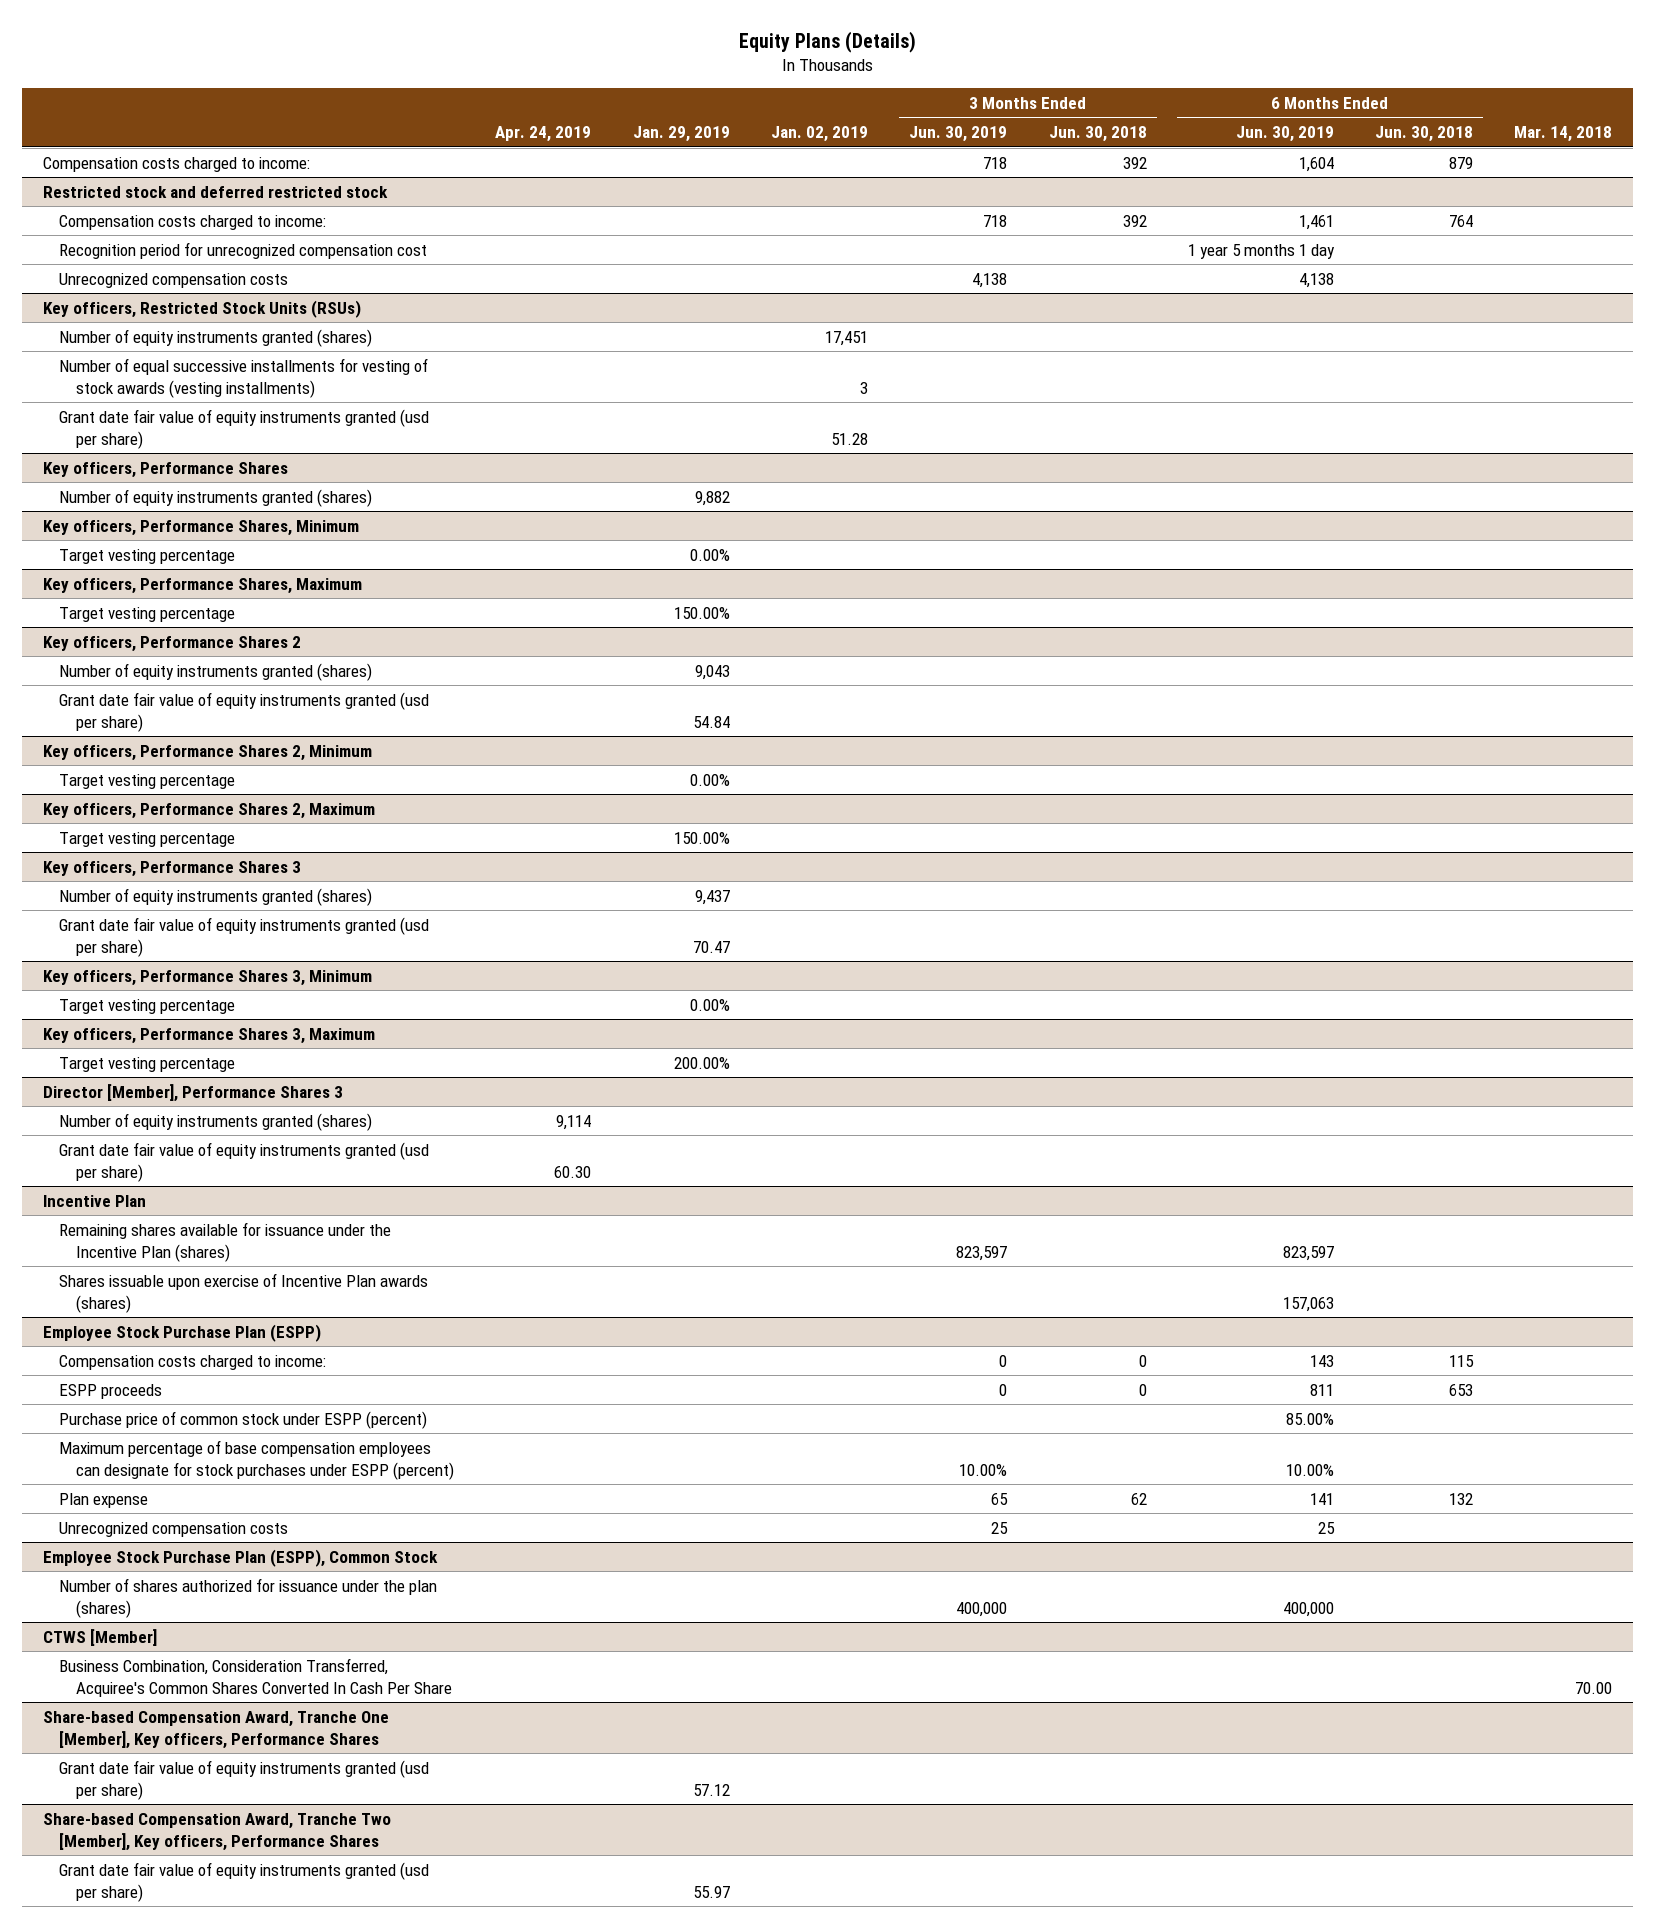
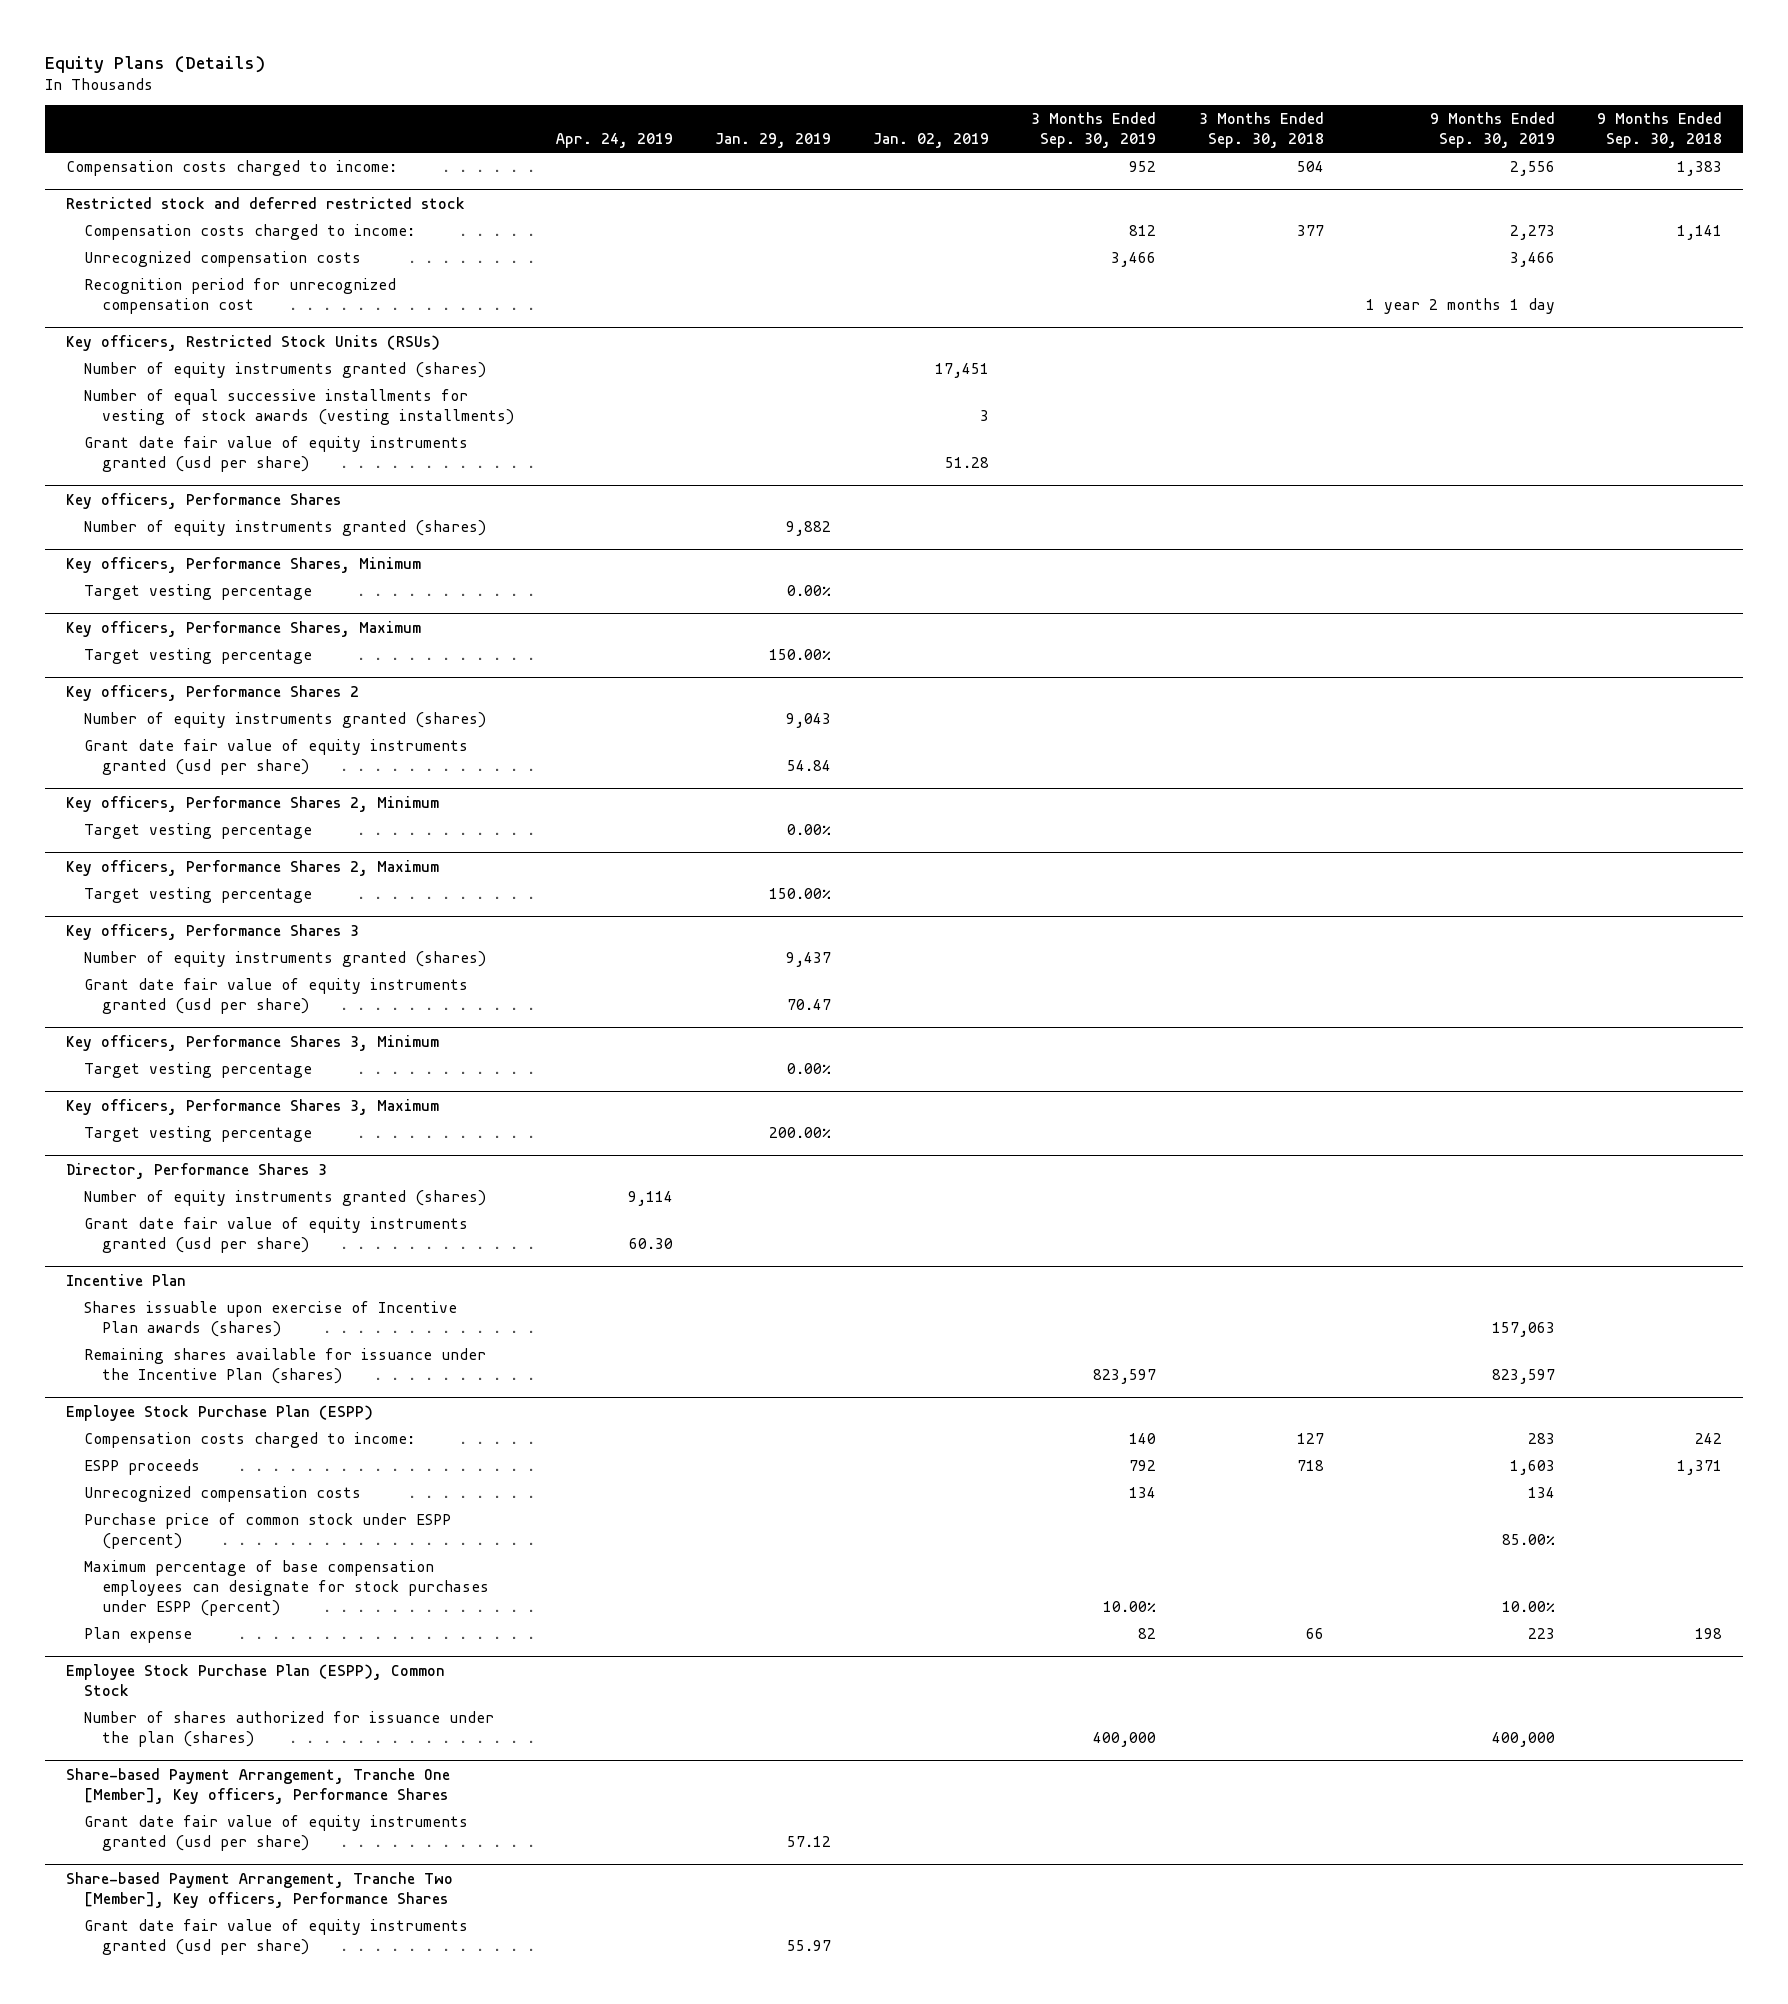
- | Apr. 24, 2019 | Jan. 29, 2019 | Jan. 02, 2019 | 3 Months Ended Jun. 30, 2019 | 3 Months Ended Jun. 30, 2018 | 6 Months Ended Jun. 30, 2019 | 6 Months Ended Jun. 30, 2018 | Mar. 14, 2018
+ | Apr. 24, 2019 | Jan. 29, 2019 | Jan. 02, 2019 | 3 Months Ended Sep. 30, 2019 | 3 Months Ended Sep. 30, 2018 | 9 Months Ended Sep. 30, 2019 | 9 Months Ended Sep. 30, 2018
@ Restricted stock and deferred restricted stock
moved down: Recognition period for unrecognized compensation cost | | | | | | 1 year 2 months 1 day |
- Director [Member], Performance Shares 3
+ Director, Performance Shares 3
@ Incentive Plan
moved down: Remaining shares available for issuance under the Incentive Plan (shares) | | | | 823,597 | | 823,597 |
@ Employee Stock Purchase Plan (ESPP)
moved up: Unrecognized compensation costs | | | | 134 | | 134 |
- CTWS [Member]
- Business Combination, Consideration Transferred, Acquiree's Common Shares Converted In Cash Per Share | | | | | | | | 70.00
- Share-based Compensation Award, Tranche One [Member], Key officers, Performance Shares
+ Share-based Payment Arrangement, Tranche One [Member], Key officers, Performance Shares
- Share-based Compensation Award, Tranche Two [Member], Key officers, Performance Shares
+ Share-based Payment Arrangement, Tranche Two [Member], Key officers, Performance Shares

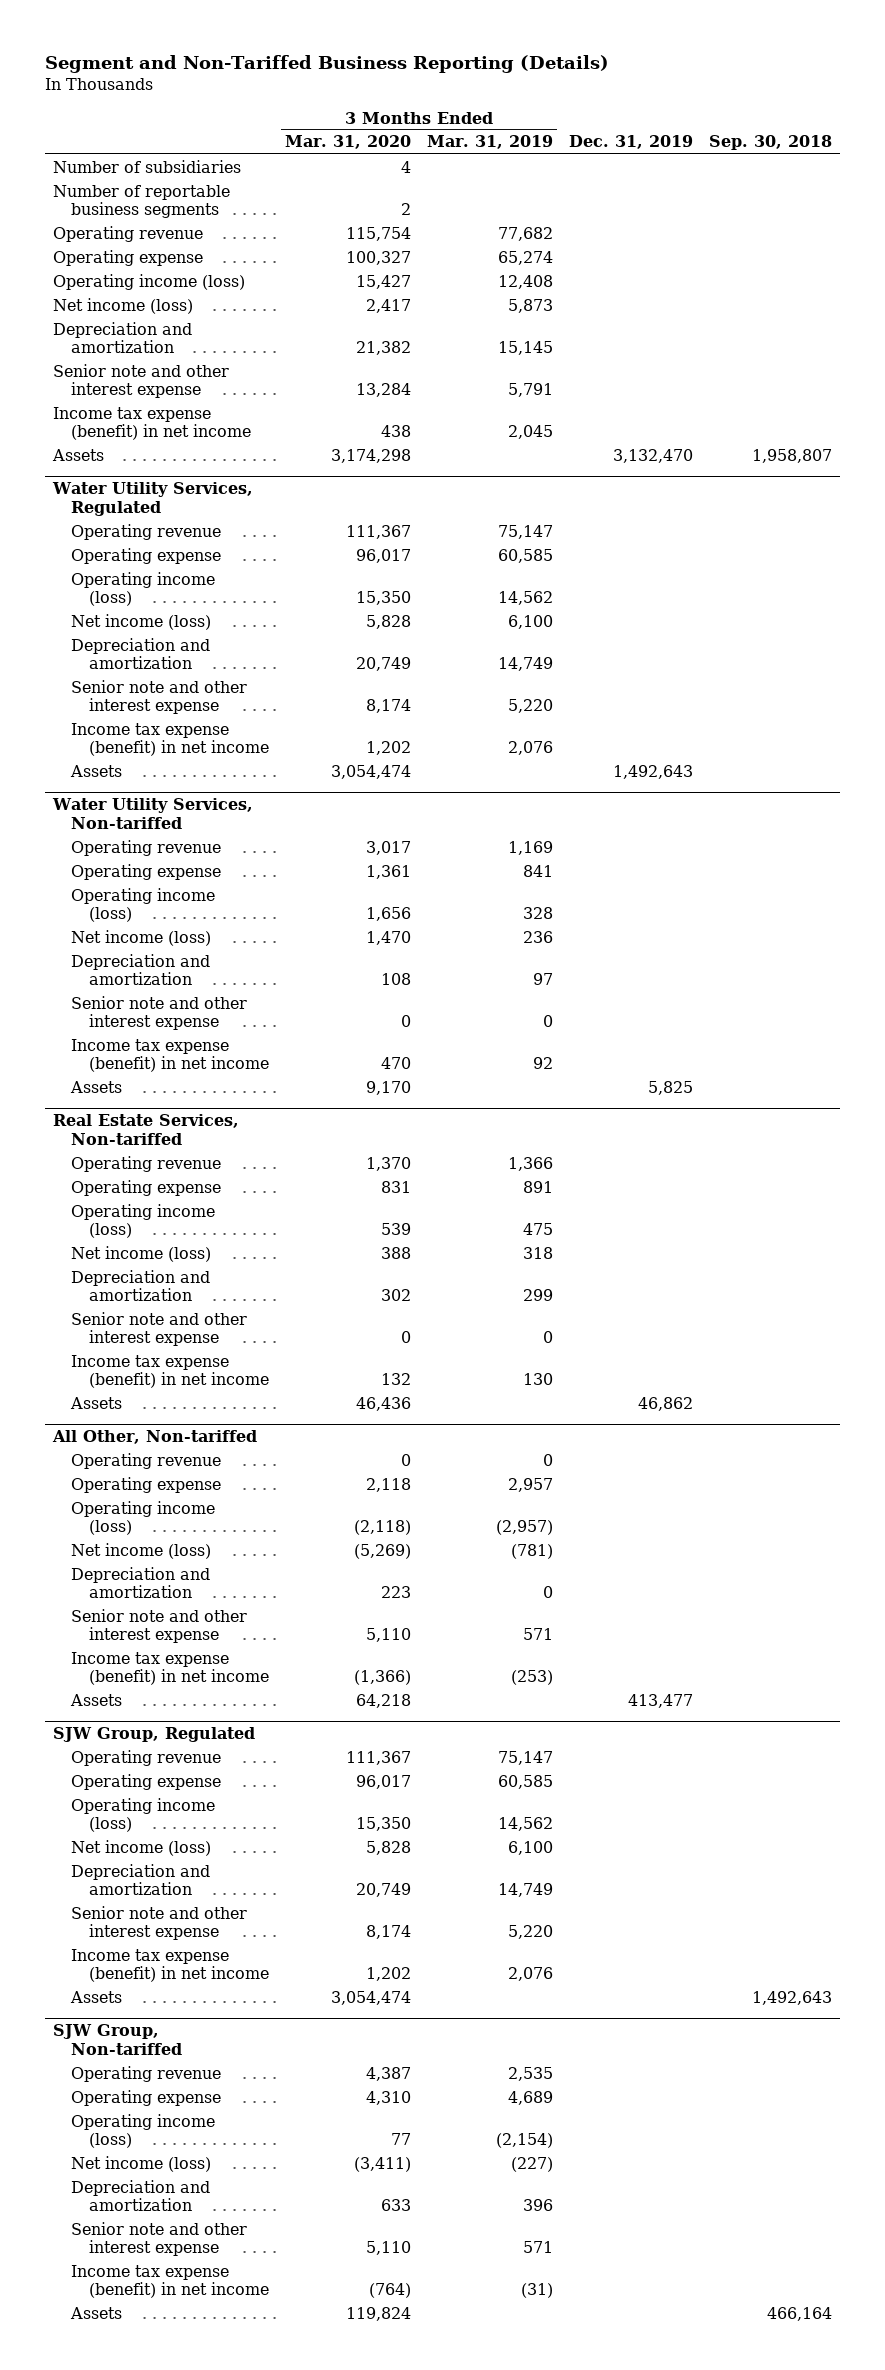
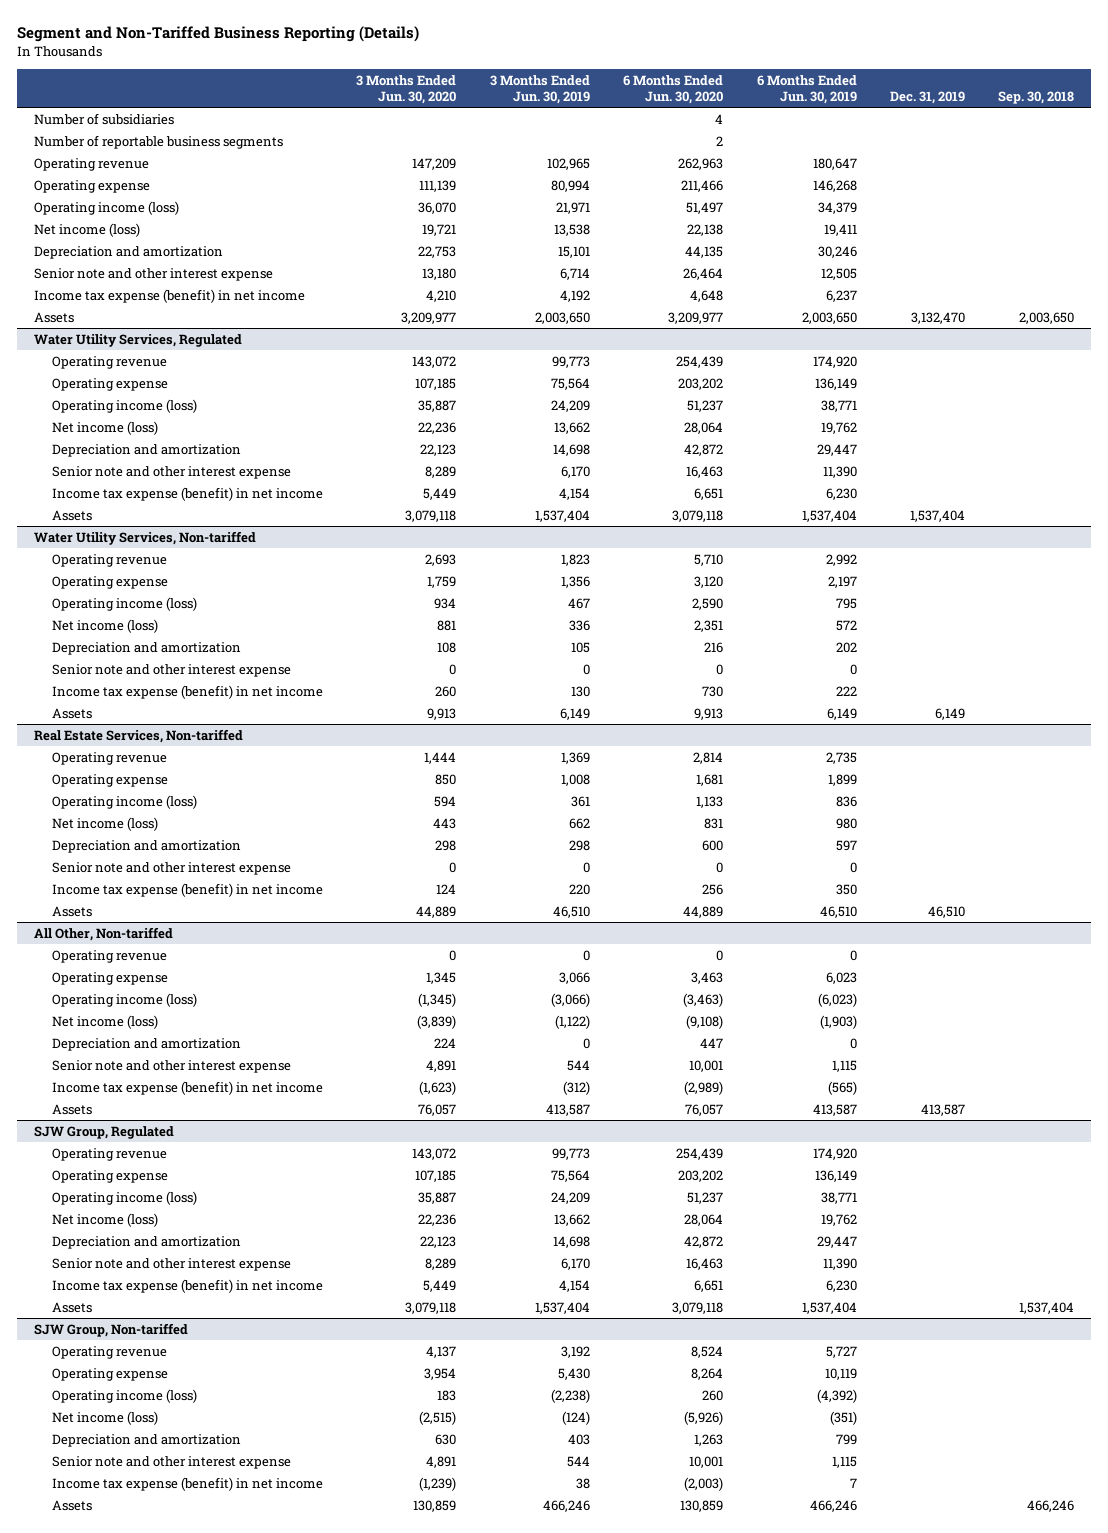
- | 3 Months Ended Mar. 31, 2020 | 3 Months Ended Mar. 31, 2019 | Dec. 31, 2019 | Sep. 30, 2018
+ | 3 Months Ended Jun. 30, 2020 | 3 Months Ended Jun. 30, 2019 | 6 Months Ended Jun. 30, 2020 | 6 Months Ended Jun. 30, 2019 | Dec. 31, 2019 | Sep. 30, 2018
- Assets | 3,174,298 | | 3,132,470 | 1,958,807
+ Assets | 3,209,977 | 2,003,650 | 3,209,977 | 2,003,650 | 3,132,470 | 2,003,650
@ Water Utility Services, Regulated
- Assets | 3,054,474 | | 1,492,643 |
+ Assets | 3,079,118 | 1,537,404 | 3,079,118 | 1,537,404 | 1,537,404 |
@ Water Utility Services, Non-tariffed
- Assets | 9,170 | | 5,825 |
+ Assets | 9,913 | 6,149 | 9,913 | 6,149 | 6,149 |
@ Real Estate Services, Non-tariffed
- Assets | 46,436 | | 46,862 |
+ Assets | 44,889 | 46,510 | 44,889 | 46,510 | 46,510 |
@ All Other, Non-tariffed
- Assets | 64,218 | | 413,477 |
+ Assets | 76,057 | 413,587 | 76,057 | 413,587 | 413,587 |
@ SJW Group, Regulated
- Assets | 3,054,474 | | | 1,492,643
+ Assets | 3,079,118 | 1,537,404 | 3,079,118 | 1,537,404 | | 1,537,404
@ SJW Group, Non-tariffed
- Assets | 119,824 | | | 466,164
+ Assets | 130,859 | 466,246 | 130,859 | 466,246 | | 466,246

